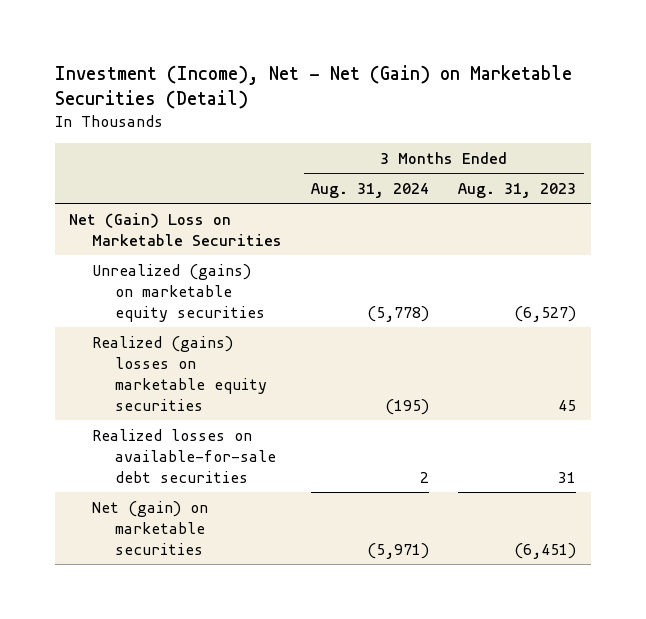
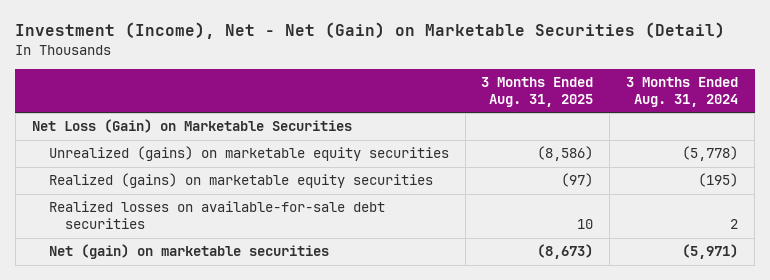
- | 3 Months Ended Aug. 31, 2024 | 3 Months Ended Aug. 31, 2023
+ | 3 Months Ended Aug. 31, 2025 | 3 Months Ended Aug. 31, 2024
- Net (Gain) Loss on Marketable Securities
+ Net Loss (Gain) on Marketable Securities
- Realized (gains) losses on marketable equity securities | (195) | 45
+ Realized (gains) on marketable equity securities | (97) | (195)

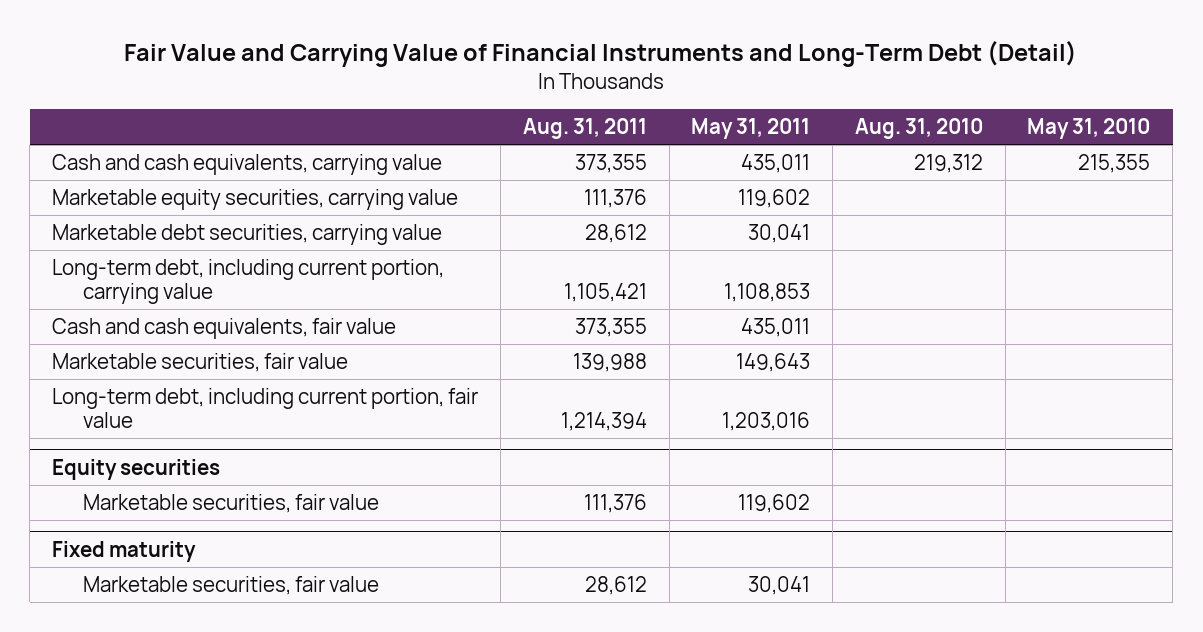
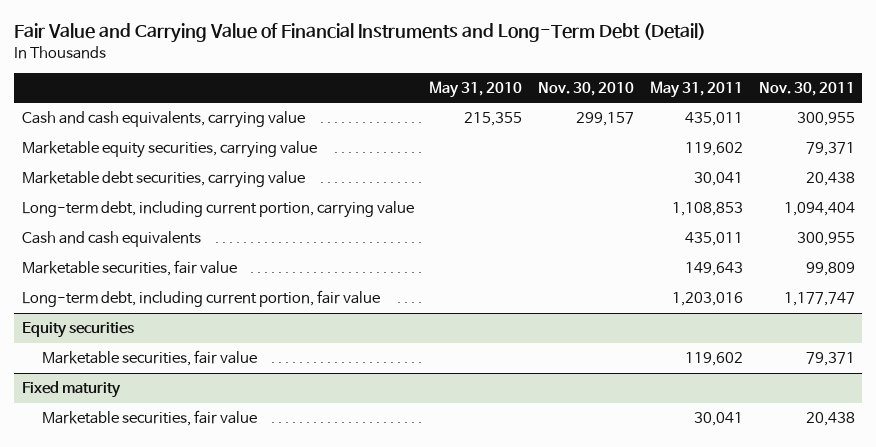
- | Aug. 31, 2011 | May 31, 2011 | Aug. 31, 2010 | May 31, 2010
+ | May 31, 2010 | Nov. 30, 2010 | May 31, 2011 | Nov. 30, 2011
- Cash and cash equivalents, fair value | 373,355 | 435,011 | |
+ Cash and cash equivalents | | | 435,011 | 300,955

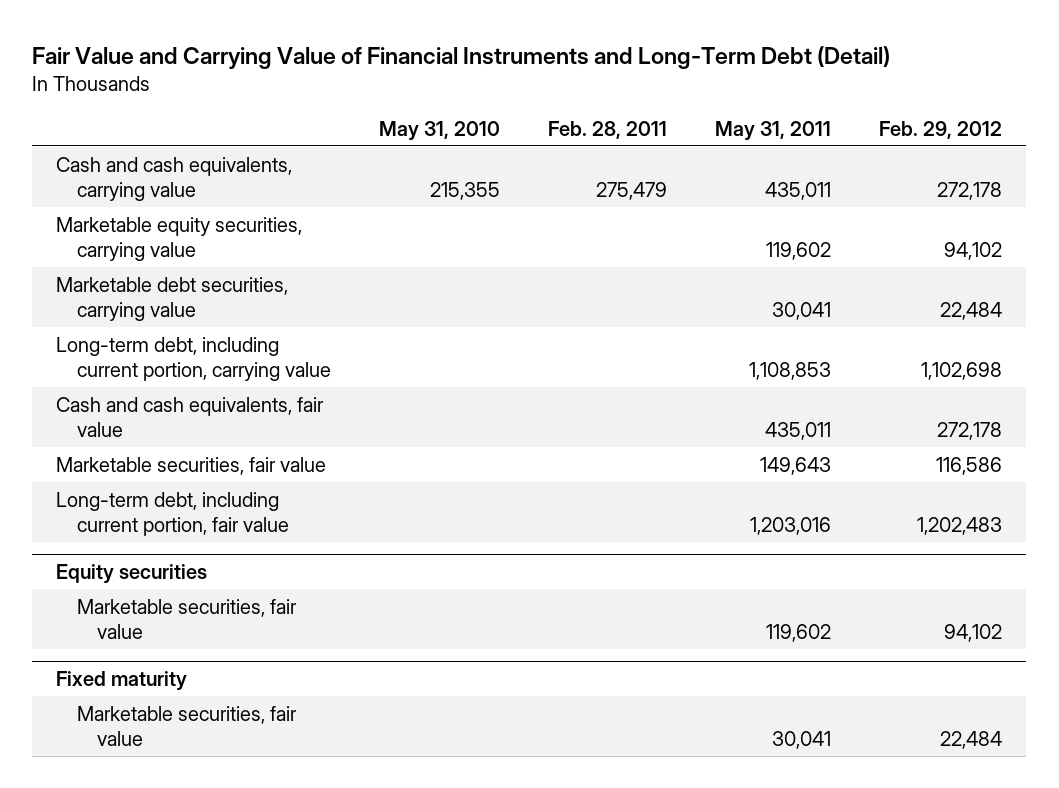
- | May 31, 2010 | Nov. 30, 2010 | May 31, 2011 | Nov. 30, 2011
+ | May 31, 2010 | Feb. 28, 2011 | May 31, 2011 | Feb. 29, 2012
- Cash and cash equivalents | | | 435,011 | 300,955
+ Cash and cash equivalents, fair value | | | 435,011 | 272,178

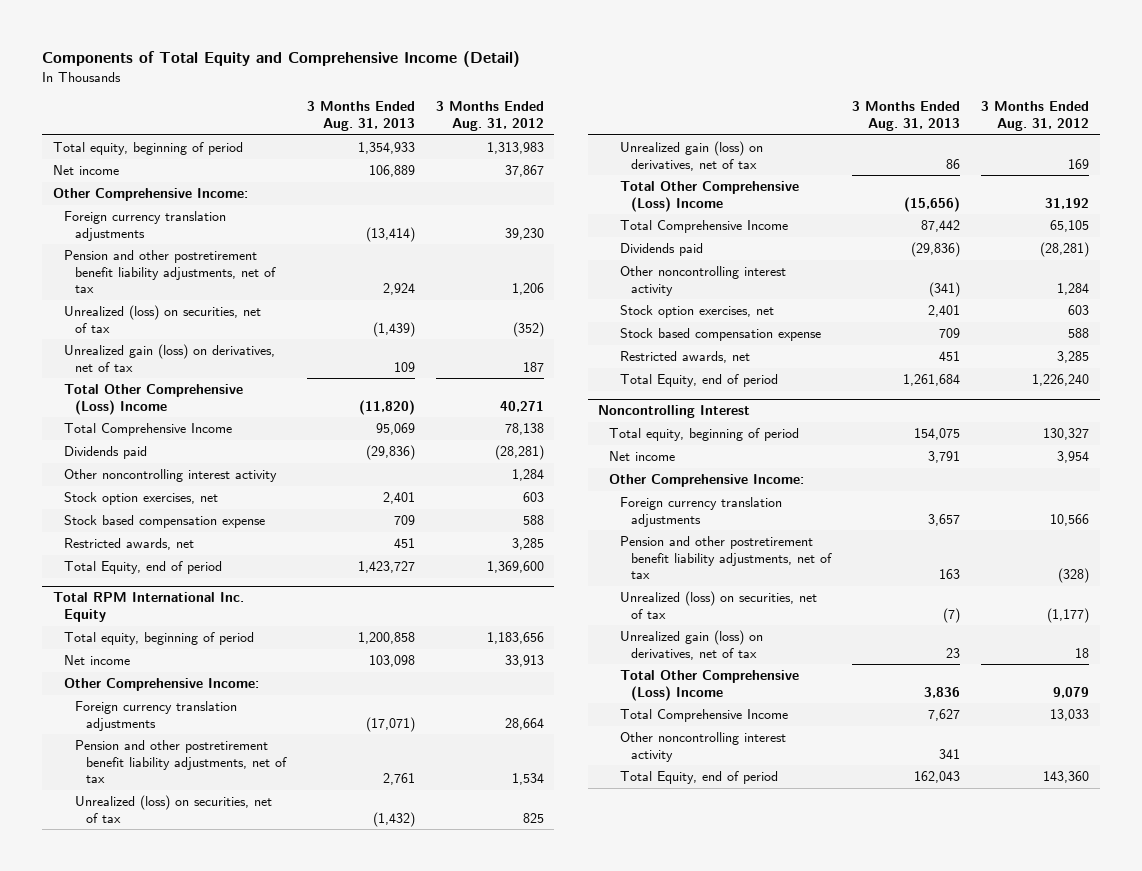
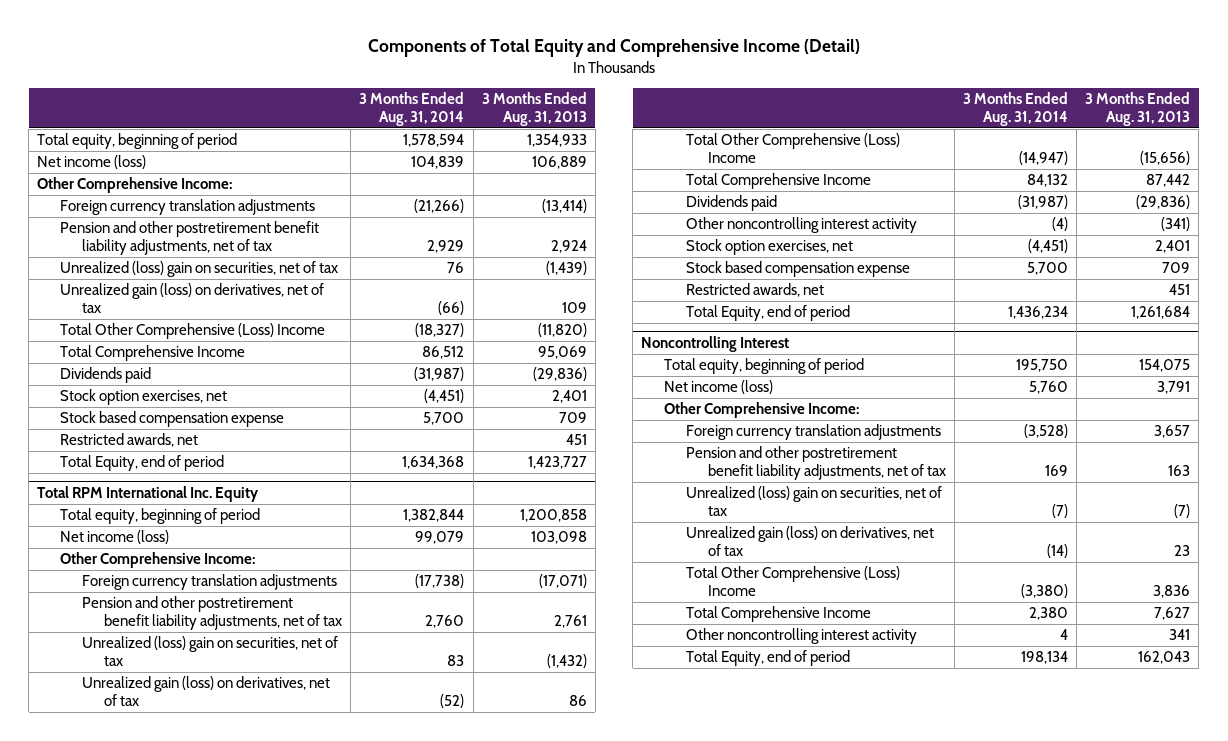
- | 3 Months Ended Aug. 31, 2013 | 3 Months Ended Aug. 31, 2012
+ | 3 Months Ended Aug. 31, 2014 | 3 Months Ended Aug. 31, 2013
- Net income | 106,889 | 37,867
+ Net income (loss) | 104,839 | 106,889
- Unrealized (loss) on securities, net of tax | (1,439) | (352)
+ Unrealized (loss) gain on securities, net of tax | 76 | (1,439)
- Other noncontrolling interest activity | | 1,284
@ Total RPM International Inc. Equity
- Net income | 103,098 | 33,913
+ Net income (loss) | 99,079 | 103,098
- Unrealized (loss) on securities, net of tax | (1,432) | 825
+ Unrealized (loss) gain on securities, net of tax | 83 | (1,432)
@ Noncontrolling Interest
- Net income | 3,791 | 3,954
+ Net income (loss) | 5,760 | 3,791
- Unrealized (loss) on securities, net of tax | (7) | (1,177)
+ Unrealized (loss) gain on securities, net of tax | (7) | (7)

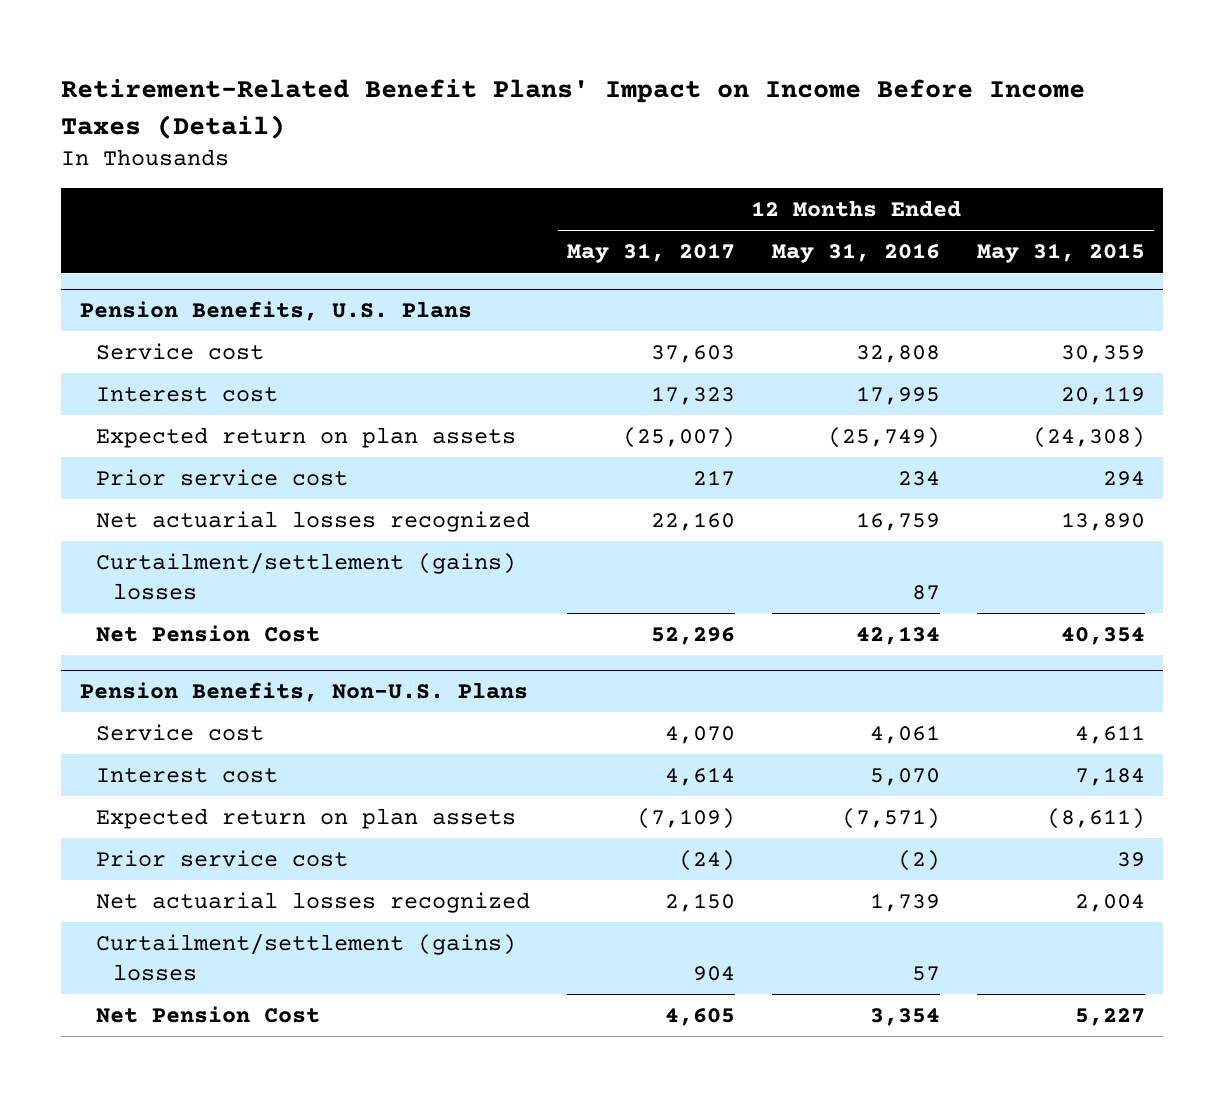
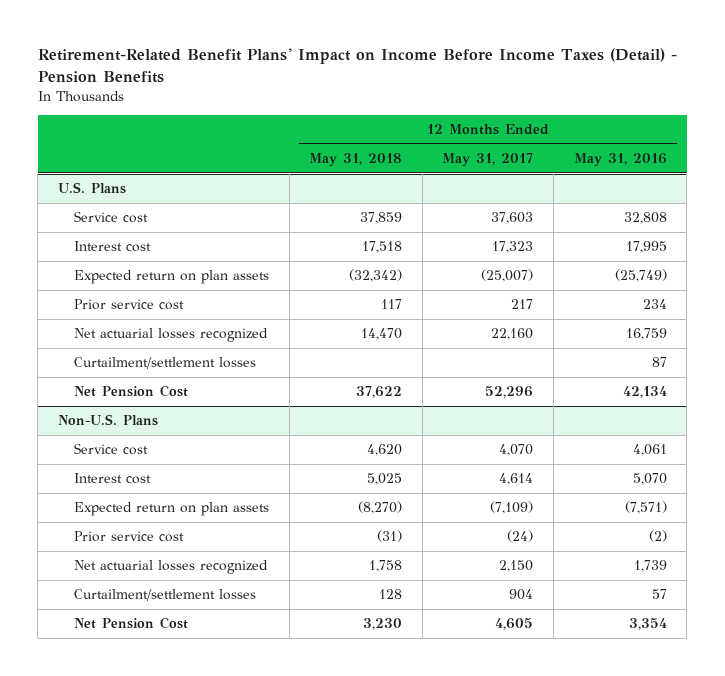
- Retirement-Related Benefit Plans' Impact on Income Before Income Taxes (Detail)
+ Retirement-Related Benefit Plans' Impact on Income Before Income Taxes (Detail) - Pension Benefits
- | 12 Months Ended May 31, 2017 | 12 Months Ended May 31, 2016 | 12 Months Ended May 31, 2015
+ | 12 Months Ended May 31, 2018 | 12 Months Ended May 31, 2017 | 12 Months Ended May 31, 2016
- Pension Benefits, U.S. Plans
+ U.S. Plans
- Curtailment/settlement (gains) losses | | 87 |
+ Curtailment/settlement losses | | | 87
- Pension Benefits, Non-U.S. Plans
+ Non-U.S. Plans
- Curtailment/settlement (gains) losses | 904 | 57 |
+ Curtailment/settlement losses | 128 | 904 | 57

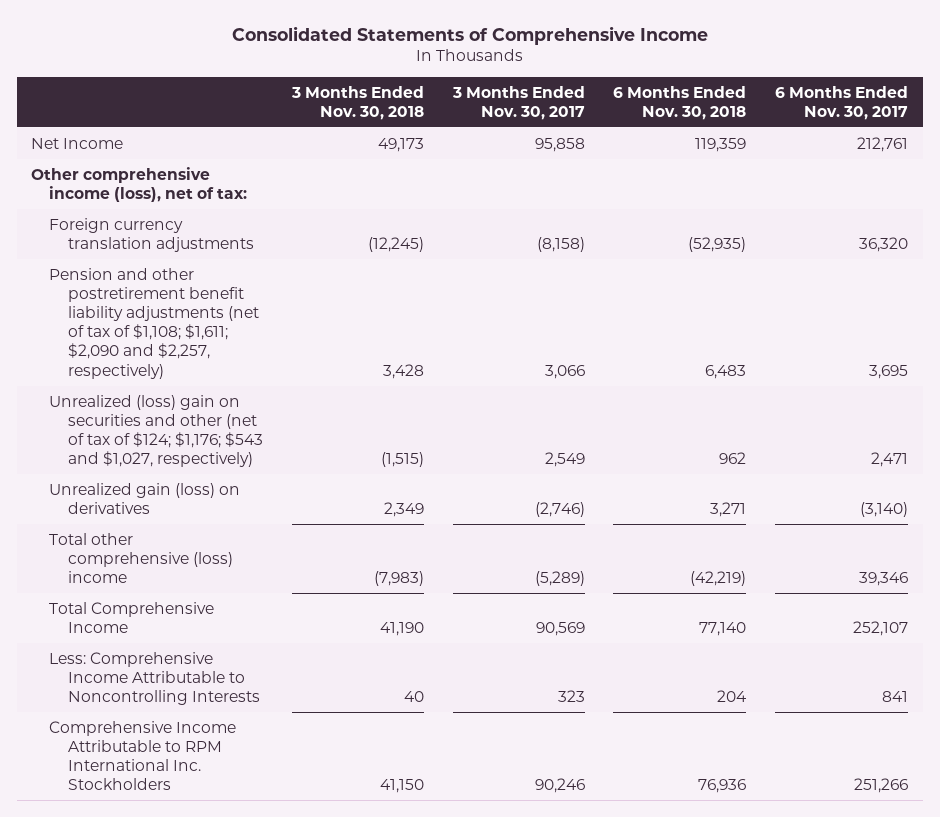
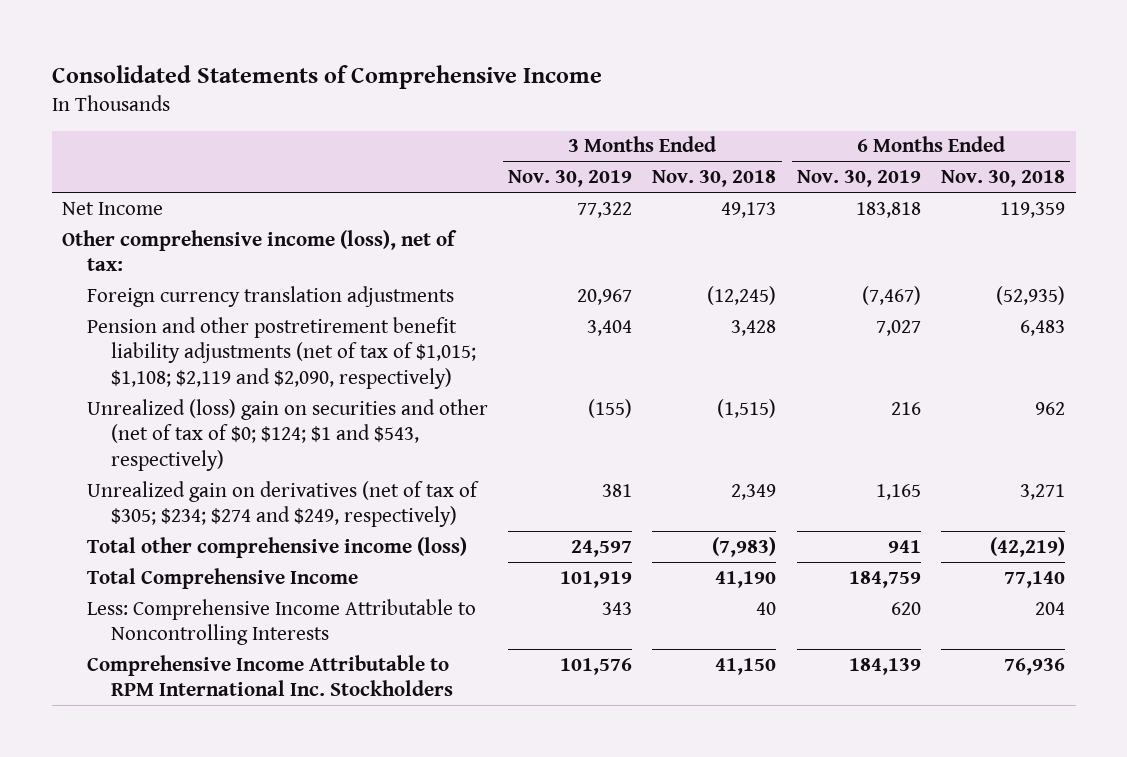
- | 3 Months Ended Nov. 30, 2018 | 3 Months Ended Nov. 30, 2017 | 6 Months Ended Nov. 30, 2018 | 6 Months Ended Nov. 30, 2017
+ | 3 Months Ended Nov. 30, 2019 | 3 Months Ended Nov. 30, 2018 | 6 Months Ended Nov. 30, 2019 | 6 Months Ended Nov. 30, 2018
- Pension and other postretirement benefit liability adjustments (net of tax of $1,108; $1,611; $2,090 and $2,257, respectively) | 3,428 | 3,066 | 6,483 | 3,695
- Unrealized (loss) gain on securities and other (net of tax of $124; $1,176; $543 and $1,027, respectively) | (1,515) | 2,549 | 962 | 2,471
- Unrealized gain (loss) on derivatives | 2,349 | (2,746) | 3,271 | (3,140)
- Total other comprehensive (loss) income | (7,983) | (5,289) | (42,219) | 39,346
+ Pension and other postretirement benefit liability adjustments (net of tax of $1,015; $1,108; $2,119 and $2,090, respectively) | 3,404 | 3,428 | 7,027 | 6,483
+ Unrealized (loss) gain on securities and other (net of tax of $0; $124; $1 and $543, respectively) | (155) | (1,515) | 216 | 962
+ Unrealized gain on derivatives (net of tax of $305; $234; $274 and $249, respectively) | 381 | 2,349 | 1,165 | 3,271
+ Total other comprehensive income (loss) | 24,597 | (7,983) | 941 | (42,219)

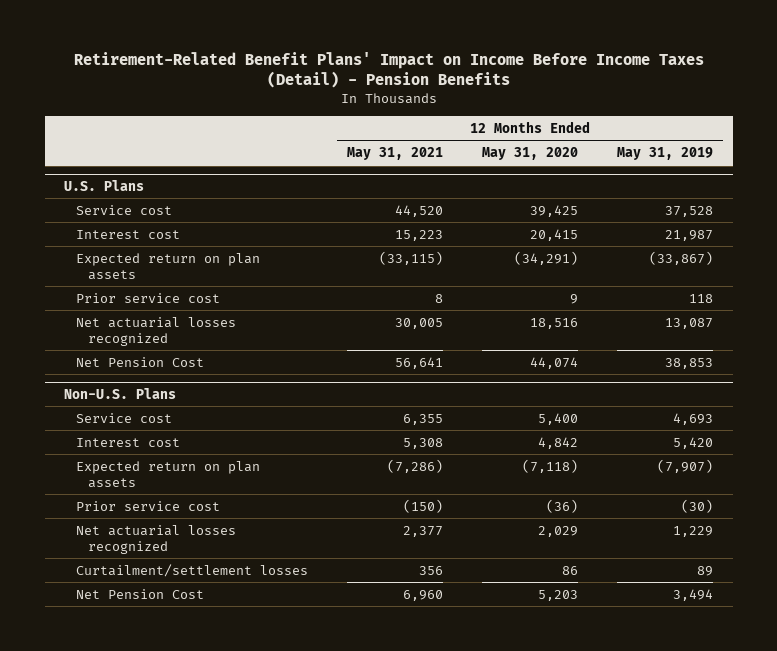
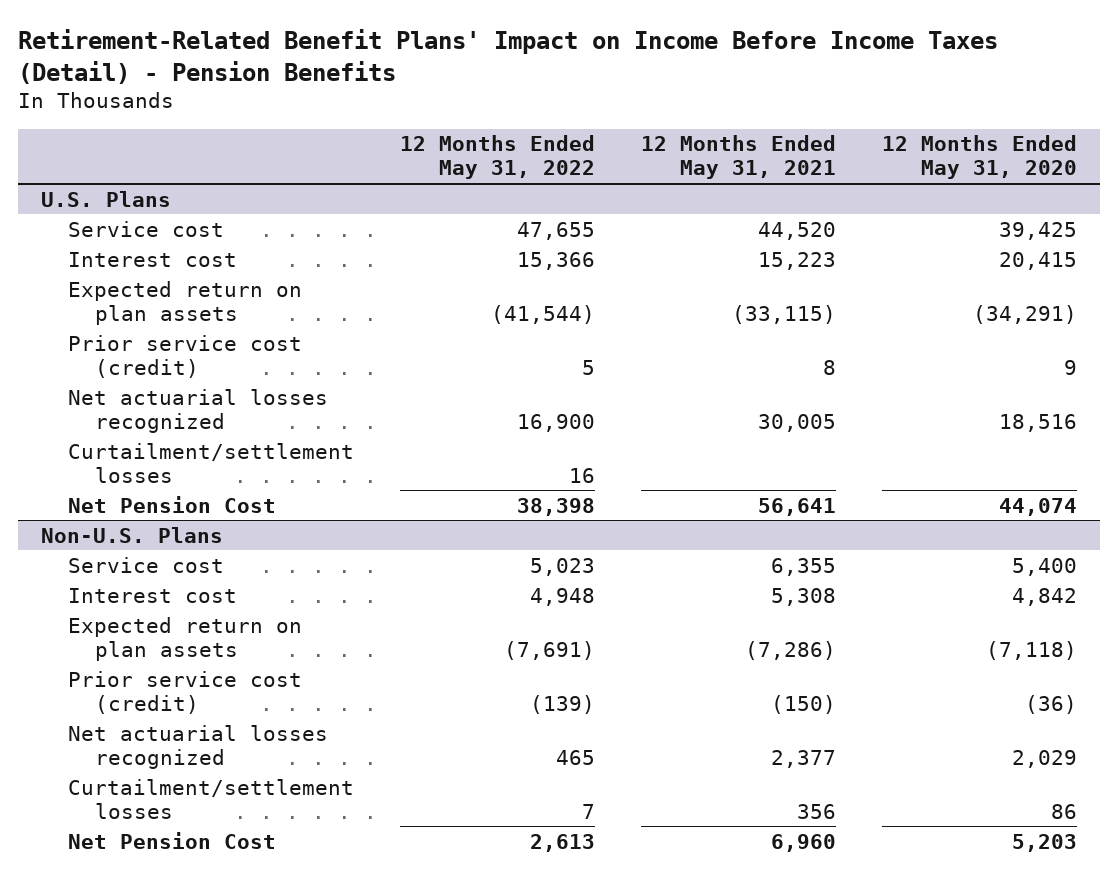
- | 12 Months Ended May 31, 2021 | 12 Months Ended May 31, 2020 | 12 Months Ended May 31, 2019
+ | 12 Months Ended May 31, 2022 | 12 Months Ended May 31, 2021 | 12 Months Ended May 31, 2020
@ U.S. Plans
- Prior service cost | 8 | 9 | 118
+ Prior service cost (credit) | 5 | 8 | 9
+ Curtailment/settlement losses | 16 | |
@ Non-U.S. Plans
- Prior service cost | (150) | (36) | (30)
+ Prior service cost (credit) | (139) | (150) | (36)

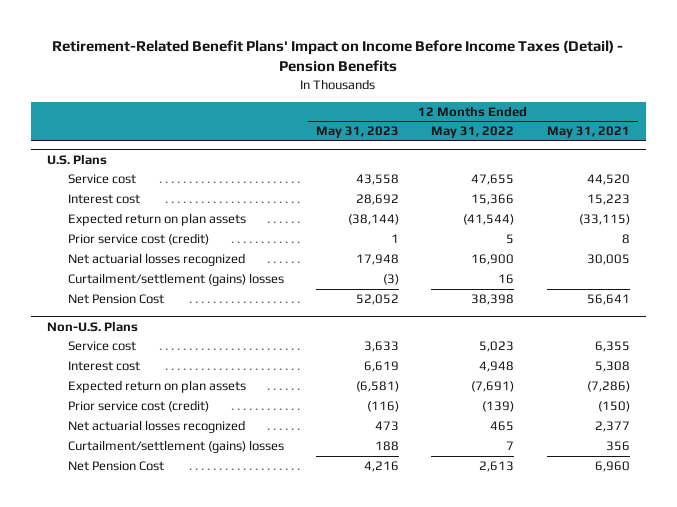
- | 12 Months Ended May 31, 2022 | 12 Months Ended May 31, 2021 | 12 Months Ended May 31, 2020
+ | 12 Months Ended May 31, 2023 | 12 Months Ended May 31, 2022 | 12 Months Ended May 31, 2021
@ U.S. Plans
- Curtailment/settlement losses | 16 | |
+ Curtailment/settlement (gains) losses | (3) | 16 |
@ Non-U.S. Plans
- Curtailment/settlement losses | 7 | 356 | 86
+ Curtailment/settlement (gains) losses | 188 | 7 | 356

